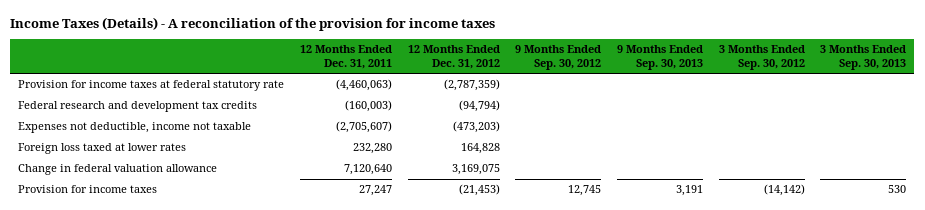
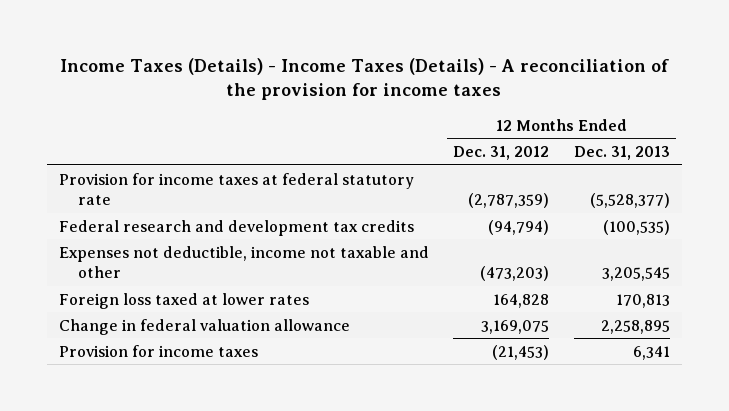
- Income Taxes (Details) - A reconciliation of the provision for income taxes
+ Income Taxes (Details) - Income Taxes (Details) - A reconciliation of the provision for income taxes
- | 12 Months Ended Dec. 31, 2011 | 12 Months Ended Dec. 31, 2012 | 9 Months Ended Sep. 30, 2012 | 9 Months Ended Sep. 30, 2013 | 3 Months Ended Sep. 30, 2012 | 3 Months Ended Sep. 30, 2013
+ | 12 Months Ended Dec. 31, 2012 | 12 Months Ended Dec. 31, 2013
- Expenses not deductible, income not taxable | (2,705,607) | (473,203) | | | |
+ Expenses not deductible, income not taxable and other | (473,203) | 3,205,545

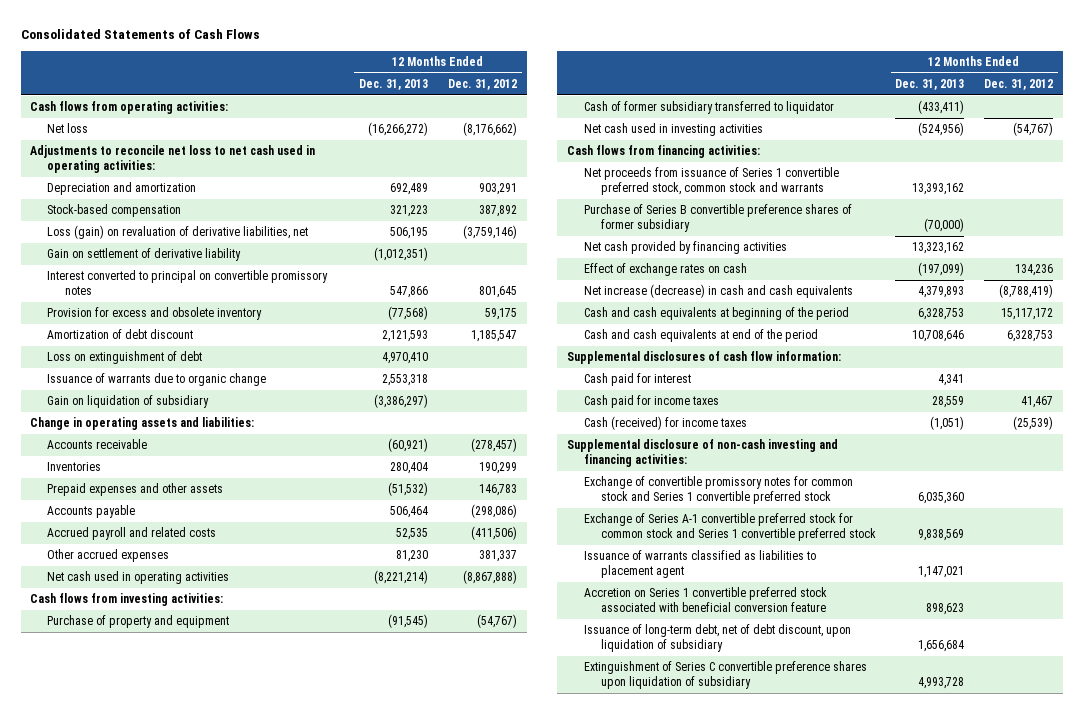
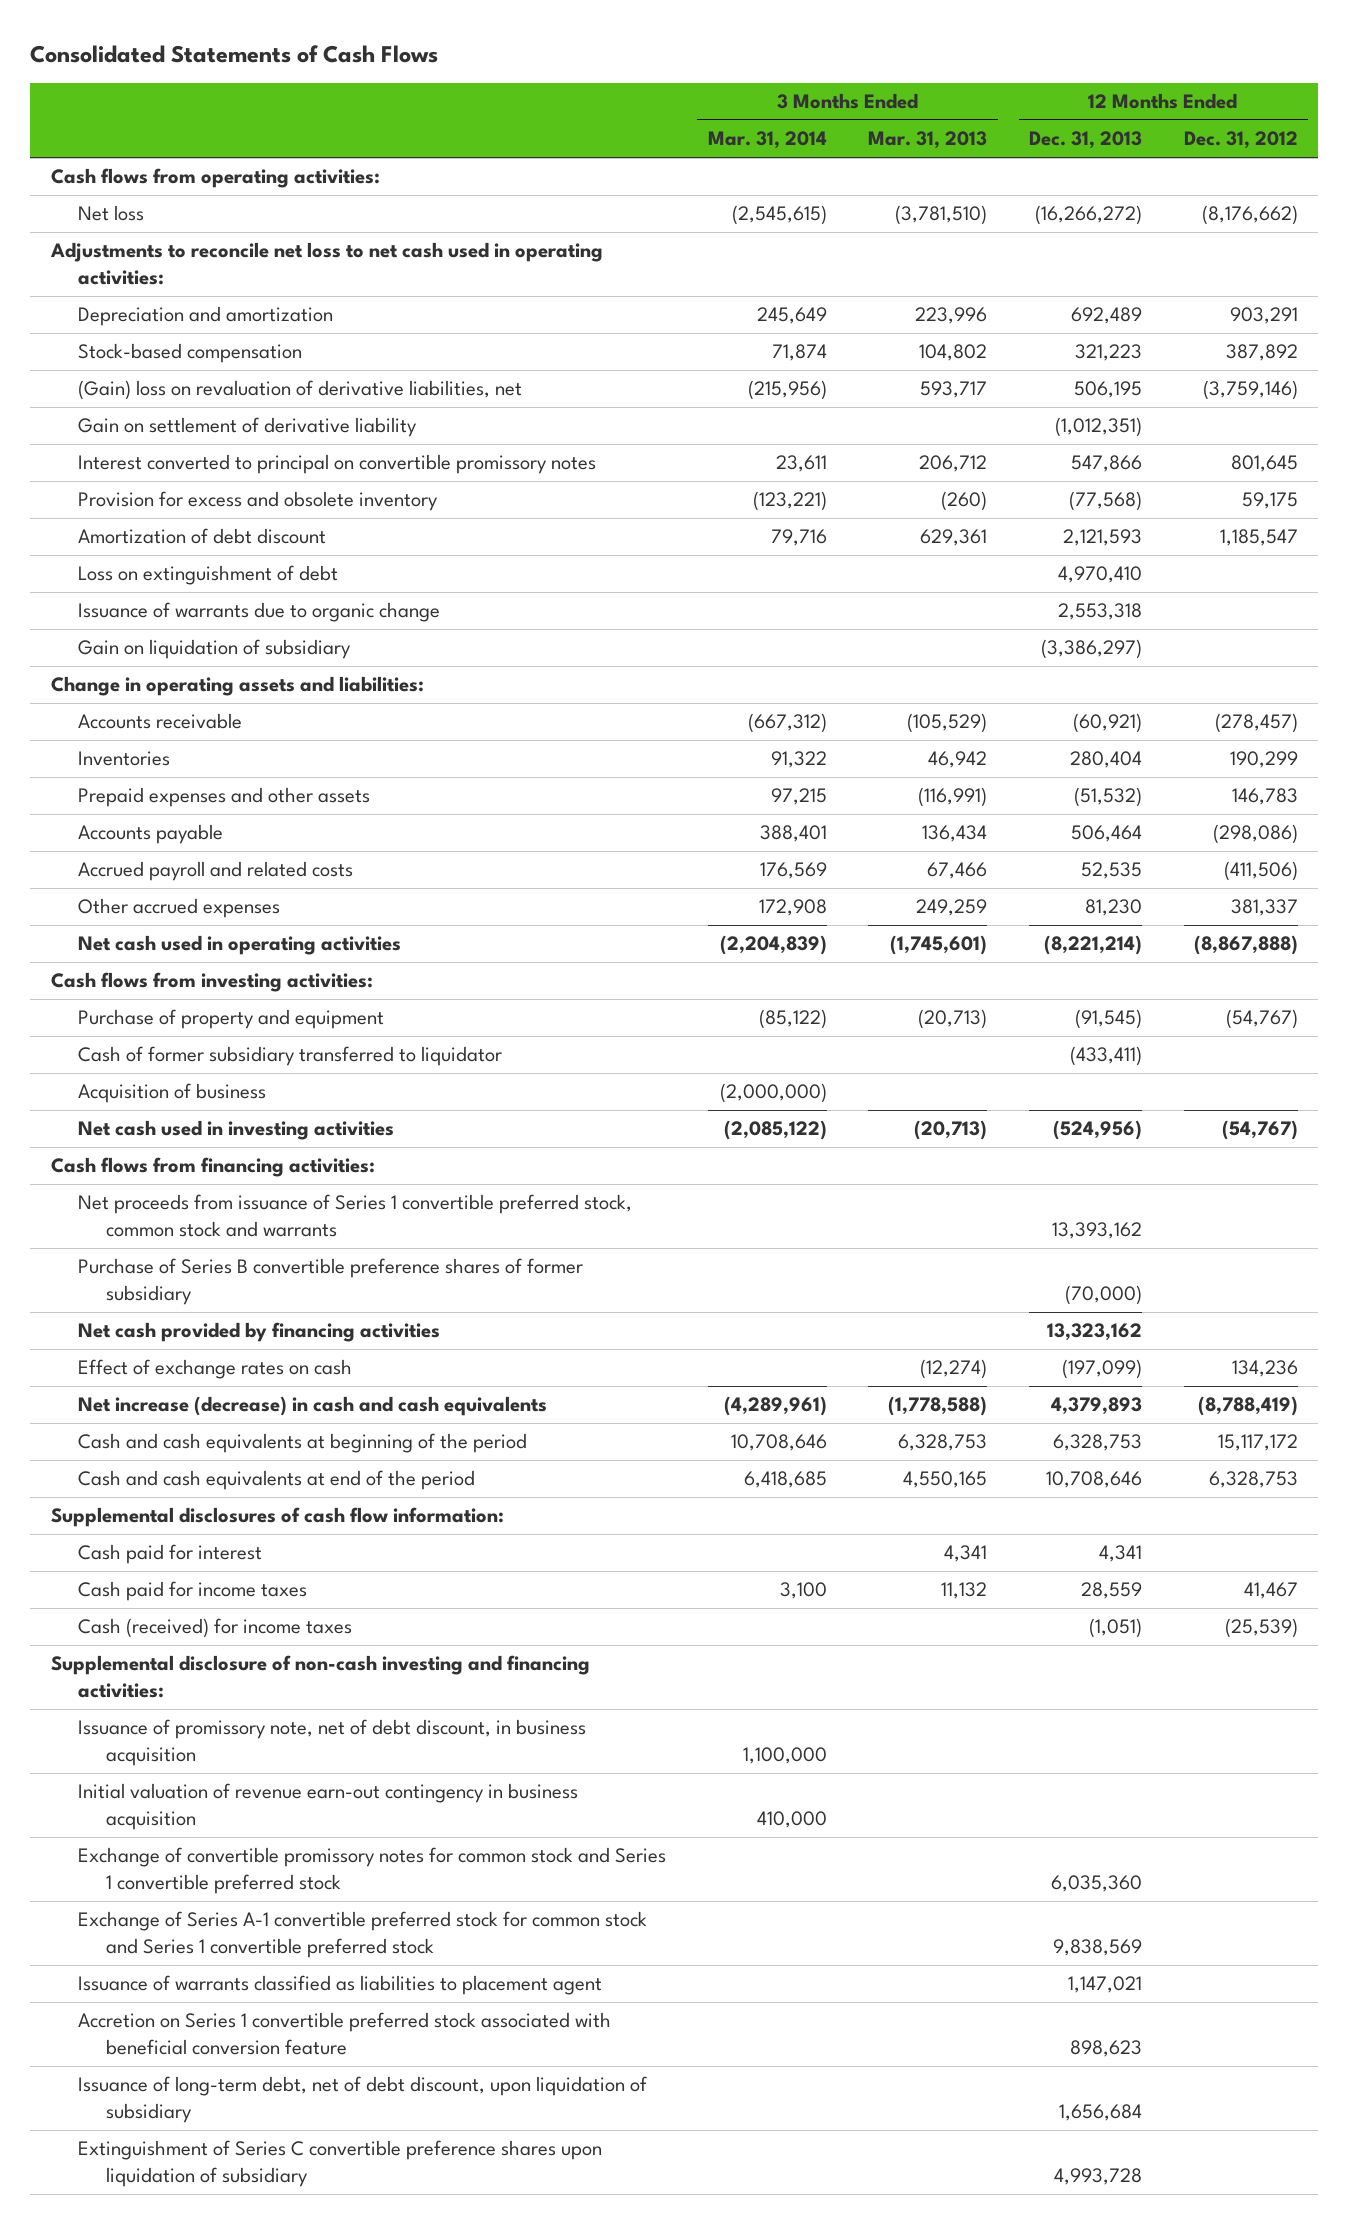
- | 12 Months Ended Dec. 31, 2013 | 12 Months Ended Dec. 31, 2012
+ | 3 Months Ended Mar. 31, 2014 | 3 Months Ended Mar. 31, 2013 | 12 Months Ended Dec. 31, 2013 | 12 Months Ended Dec. 31, 2012
- Loss (gain) on revaluation of derivative liabilities, net | 506,195 | (3,759,146)
+ (Gain) loss on revaluation of derivative liabilities, net | (215,956) | 593,717 | 506,195 | (3,759,146)
+ Acquisition of business | (2,000,000) | | |
+ Issuance of promissory note, net of debt discount, in business acquisition | 1,100,000 | | |
+ Initial valuation of revenue earn-out contingency in business acquisition | 410,000 | | |

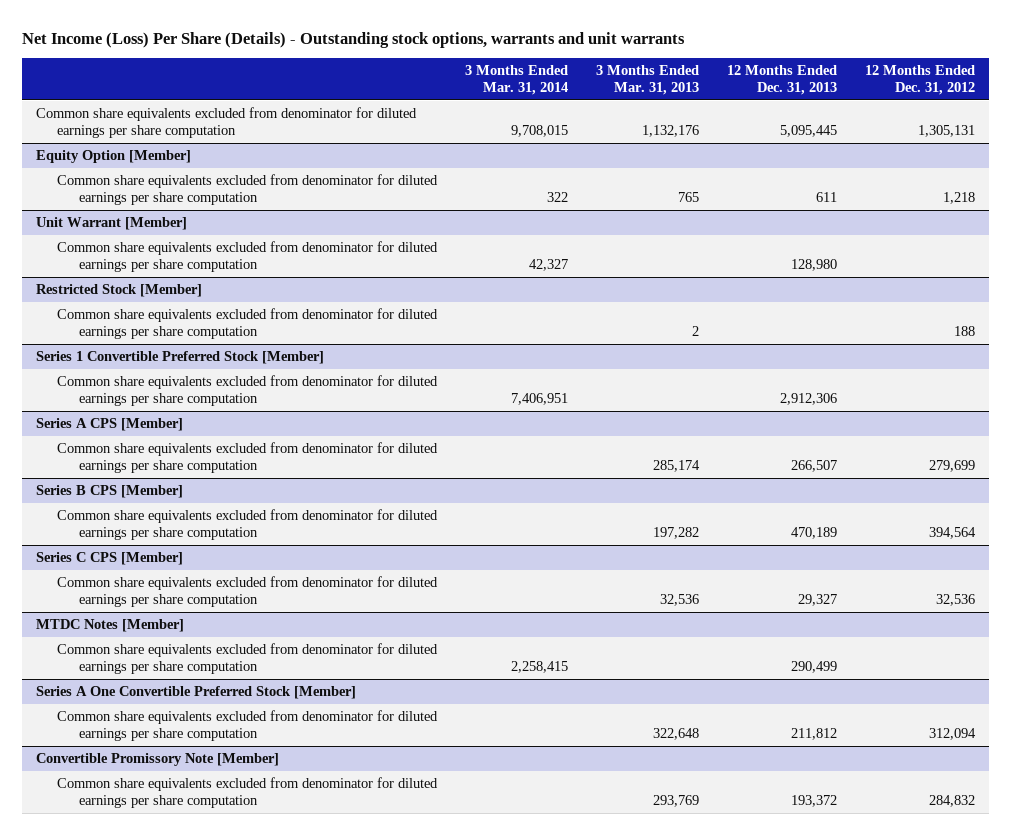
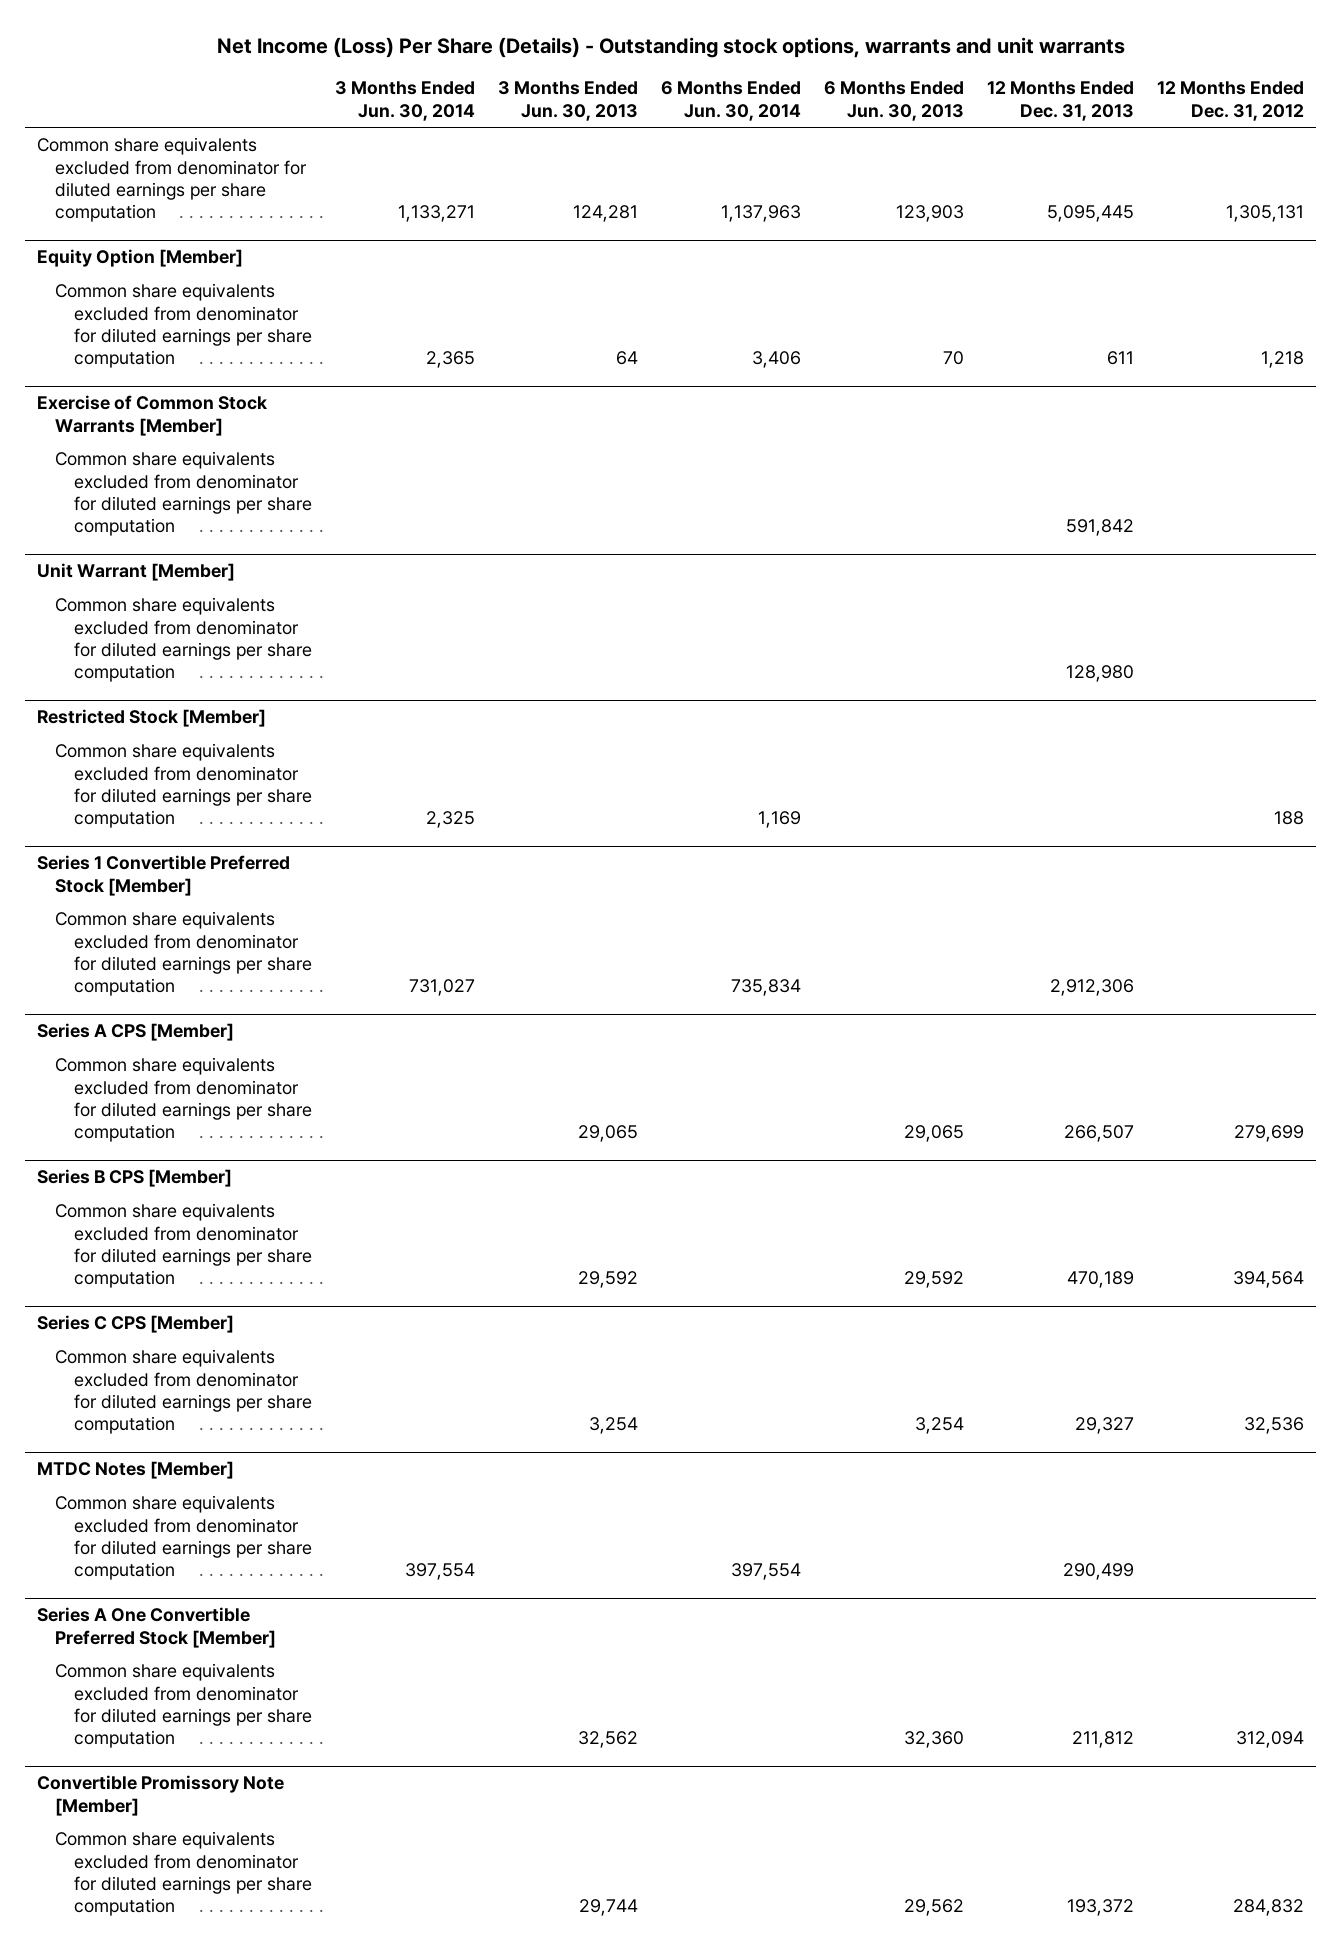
- | 3 Months Ended Mar. 31, 2014 | 3 Months Ended Mar. 31, 2013 | 12 Months Ended Dec. 31, 2013 | 12 Months Ended Dec. 31, 2012
+ | 3 Months Ended Jun. 30, 2014 | 3 Months Ended Jun. 30, 2013 | 6 Months Ended Jun. 30, 2014 | 6 Months Ended Jun. 30, 2013 | 12 Months Ended Dec. 31, 2013 | 12 Months Ended Dec. 31, 2012
+ Exercise of Common Stock Warrants [Member]
+ Common share equivalents excluded from denominator for diluted earnings per share computation | | | | | 591,842 |

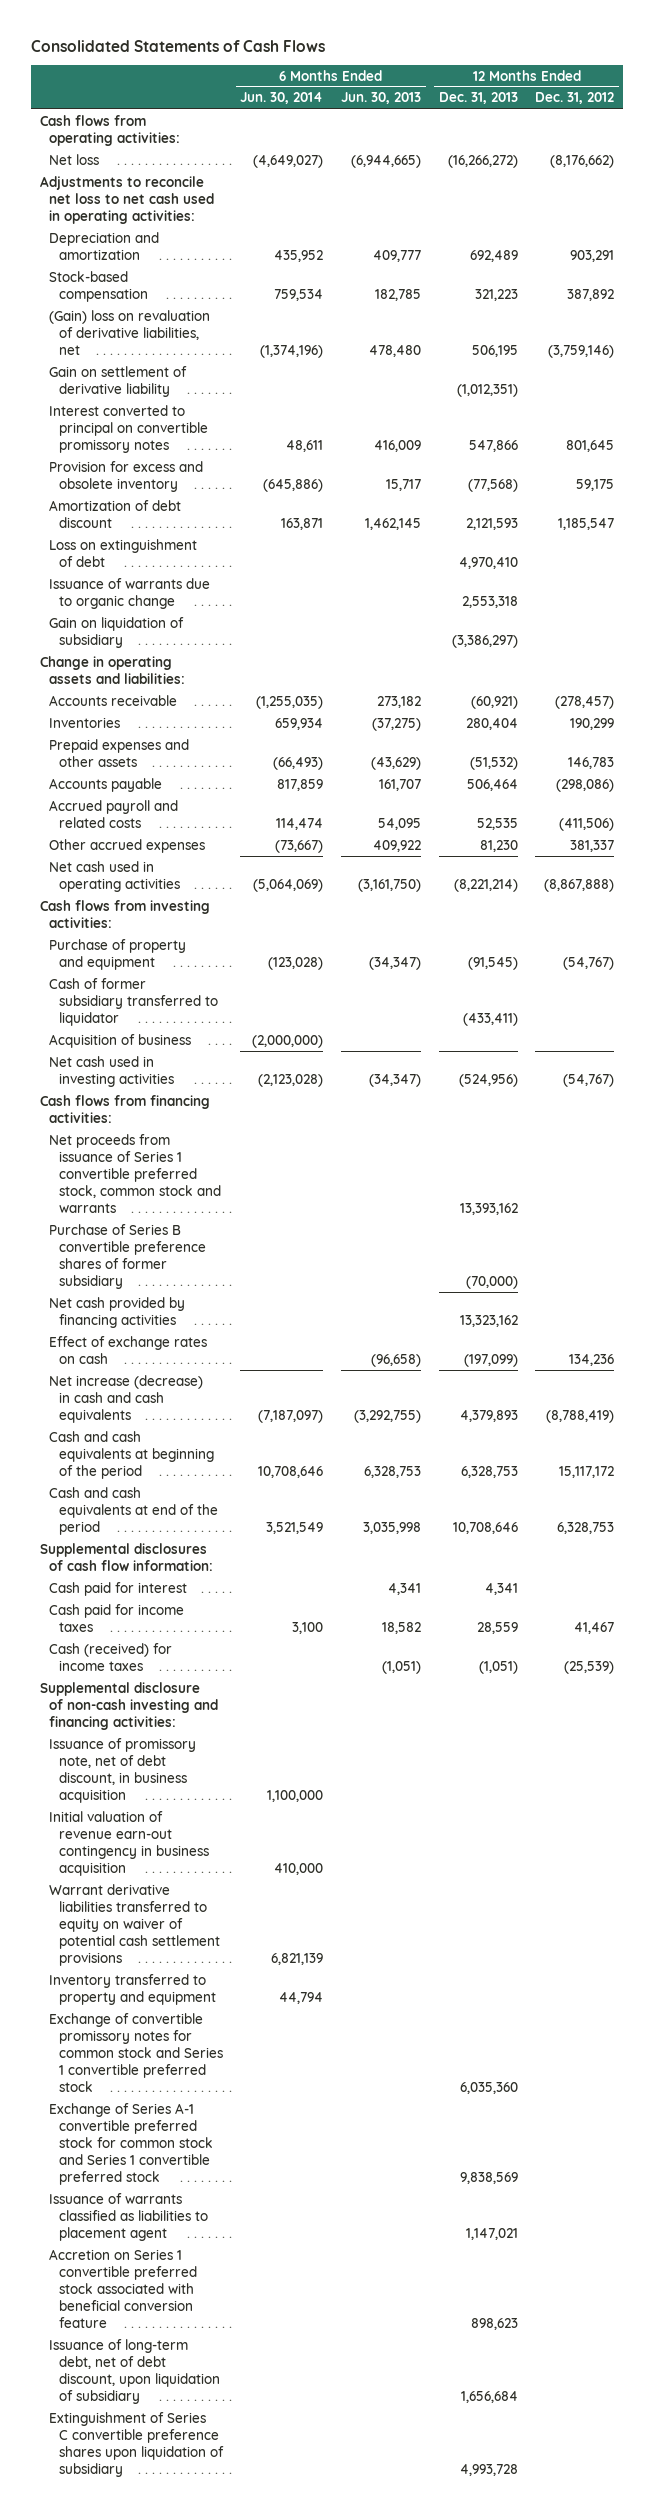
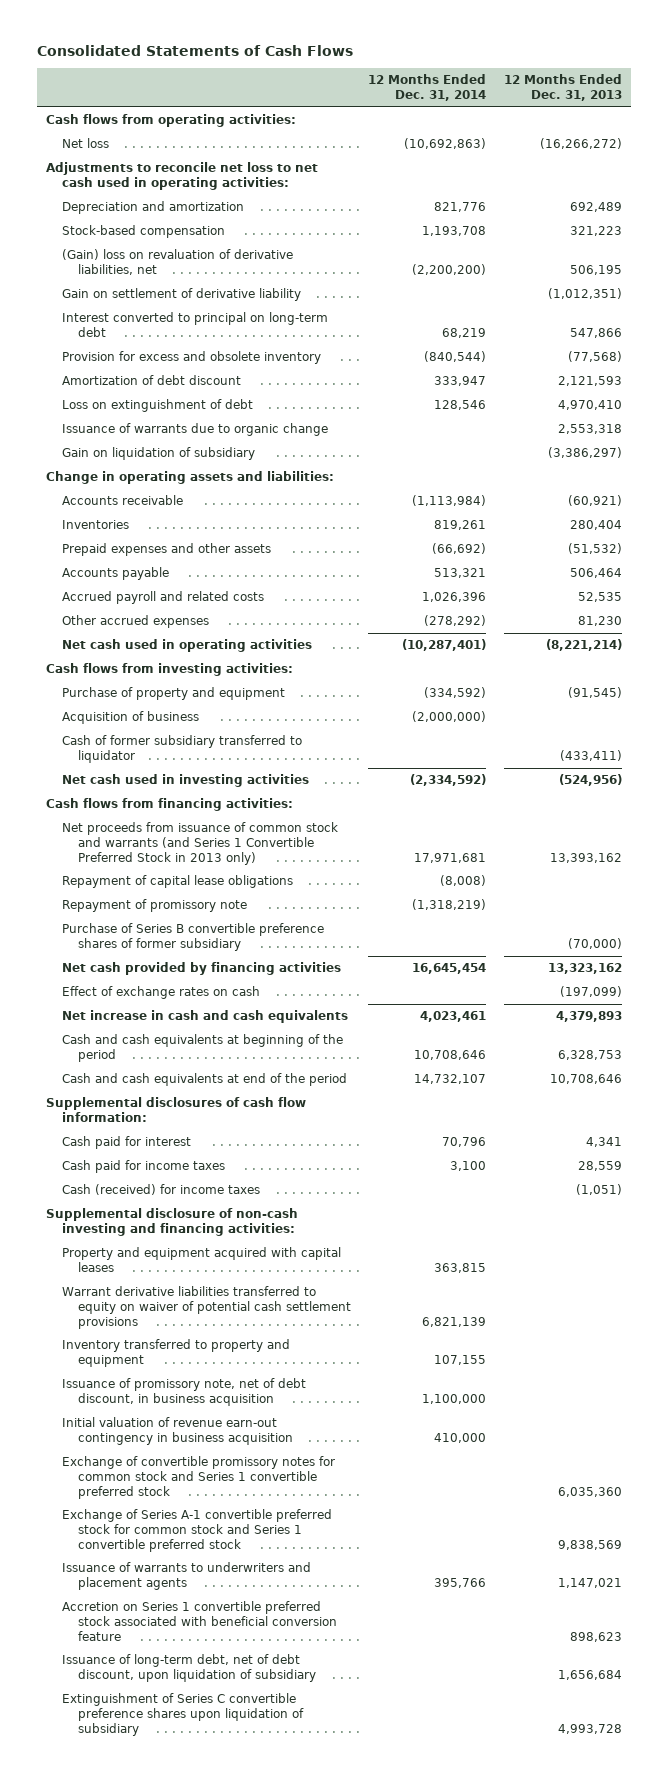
- | 6 Months Ended Jun. 30, 2014 | 6 Months Ended Jun. 30, 2013 | 12 Months Ended Dec. 31, 2013 | 12 Months Ended Dec. 31, 2012
+ | 12 Months Ended Dec. 31, 2014 | 12 Months Ended Dec. 31, 2013
- Interest converted to principal on convertible promissory notes | 48,611 | 416,009 | 547,866 | 801,645
+ Interest converted to principal on long-term debt | 68,219 | 547,866
moved down: Cash of former subsidiary transferred to liquidator | | (433,411)
- Net proceeds from issuance of Series 1 convertible preferred stock, common stock and warrants | | | 13,393,162 |
+ Net proceeds from issuance of common stock and warrants (and Series 1 Convertible Preferred Stock in 2013 only) | 17,971,681 | 13,393,162
+ Repayment of capital lease obligations | (8,008) |
+ Repayment of promissory note | (1,318,219) |
- Net increase (decrease) in cash and cash equivalents | (7,187,097) | (3,292,755) | 4,379,893 | (8,788,419)
+ Net increase in cash and cash equivalents | 4,023,461 | 4,379,893
+ Property and equipment acquired with capital leases | 363,815 |
moved down: Issuance of promissory note, net of debt discount, in business acquisition | 1,100,000 |
moved down: Initial valuation of revenue earn-out contingency in business acquisition | 410,000 |
- Issuance of warrants classified as liabilities to placement agent | | | 1,147,021 |
+ Issuance of warrants to underwriters and placement agents | 395,766 | 1,147,021

